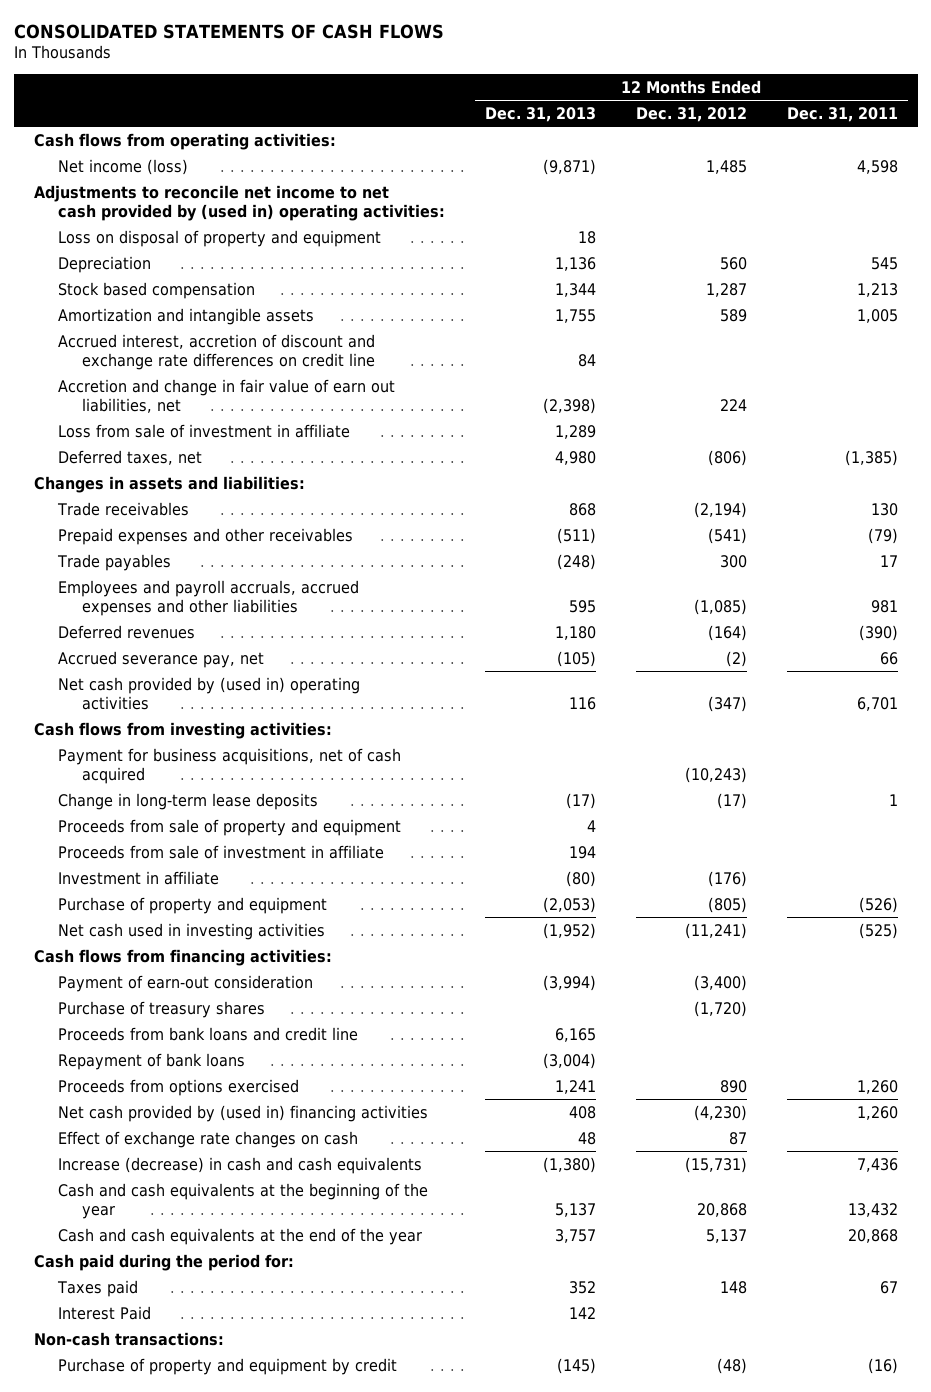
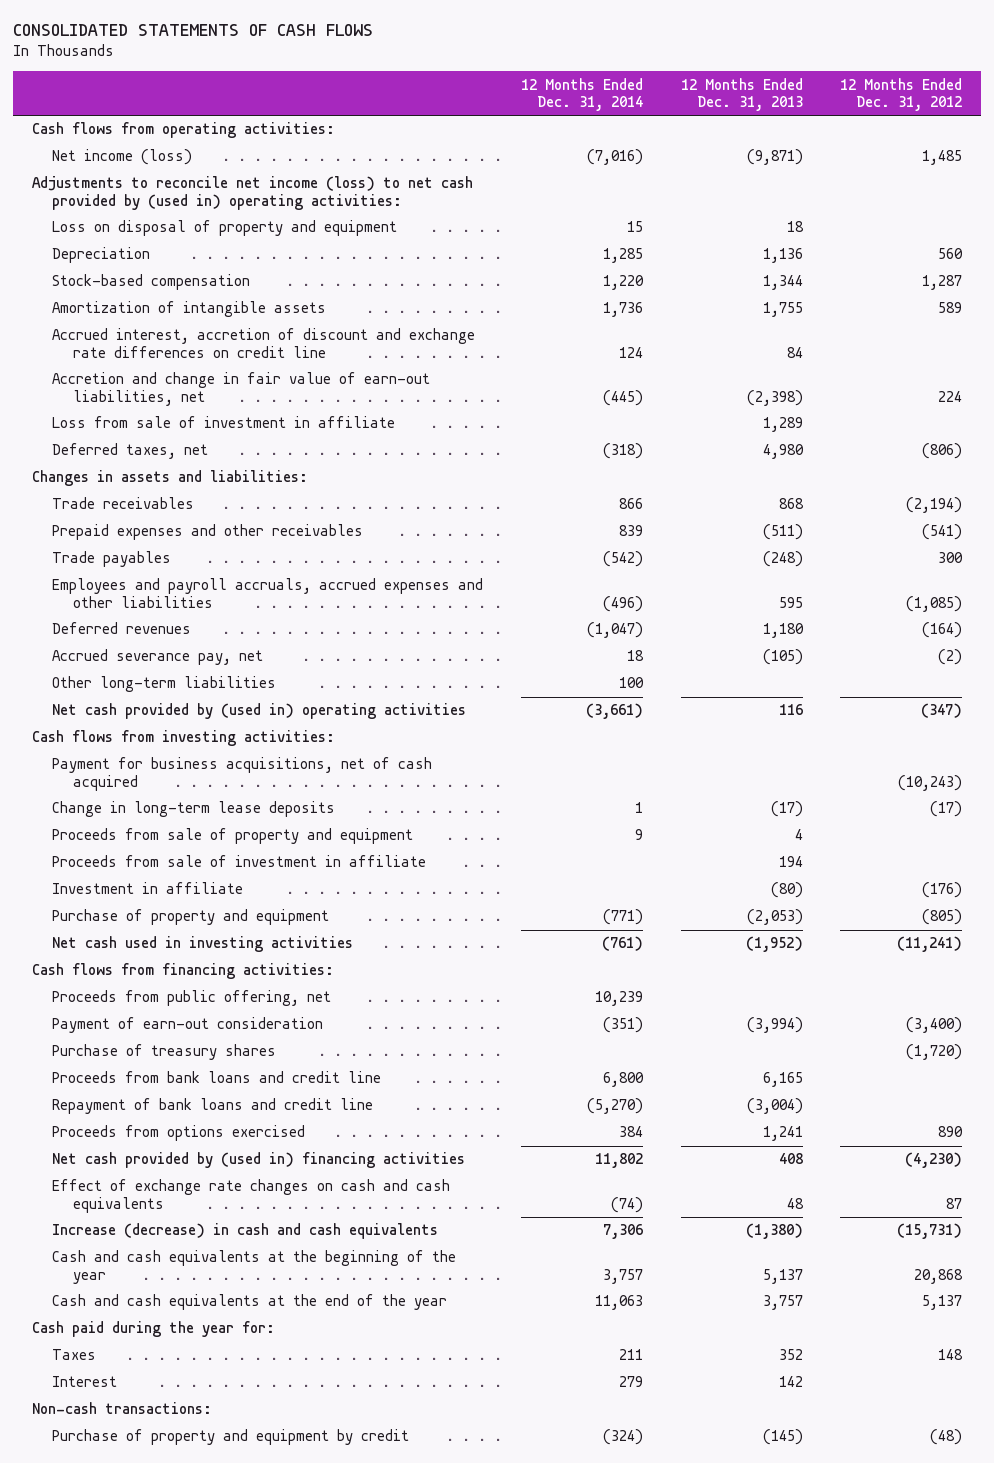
- | 12 Months Ended Dec. 31, 2013 | 12 Months Ended Dec. 31, 2012 | 12 Months Ended Dec. 31, 2011
+ | 12 Months Ended Dec. 31, 2014 | 12 Months Ended Dec. 31, 2013 | 12 Months Ended Dec. 31, 2012
- Adjustments to reconcile net income to net cash provided by (used in) operating activities:
+ Adjustments to reconcile net income (loss) to net cash provided by (used in) operating activities:
- Stock based compensation | 1,344 | 1,287 | 1,213
- Amortization and intangible assets | 1,755 | 589 | 1,005
+ Stock-based compensation | 1,220 | 1,344 | 1,287
+ Amortization of intangible assets | 1,736 | 1,755 | 589
- Accretion and change in fair value of earn out liabilities, net | (2,398) | 224 |
+ Accretion and change in fair value of earn-out liabilities, net | (445) | (2,398) | 224
+ Other long-term liabilities | 100 | |
+ Proceeds from public offering, net | 10,239 | |
- Repayment of bank loans | (3,004) | |
+ Repayment of bank loans and credit line | (5,270) | (3,004) |
- Effect of exchange rate changes on cash | 48 | 87 |
+ Effect of exchange rate changes on cash and cash equivalents | (74) | 48 | 87
- Cash paid during the period for:
- Taxes paid | 352 | 148 | 67
- Interest Paid | 142 | |
+ Cash paid during the year for:
+ Taxes | 211 | 352 | 148
+ Interest | 279 | 142 |

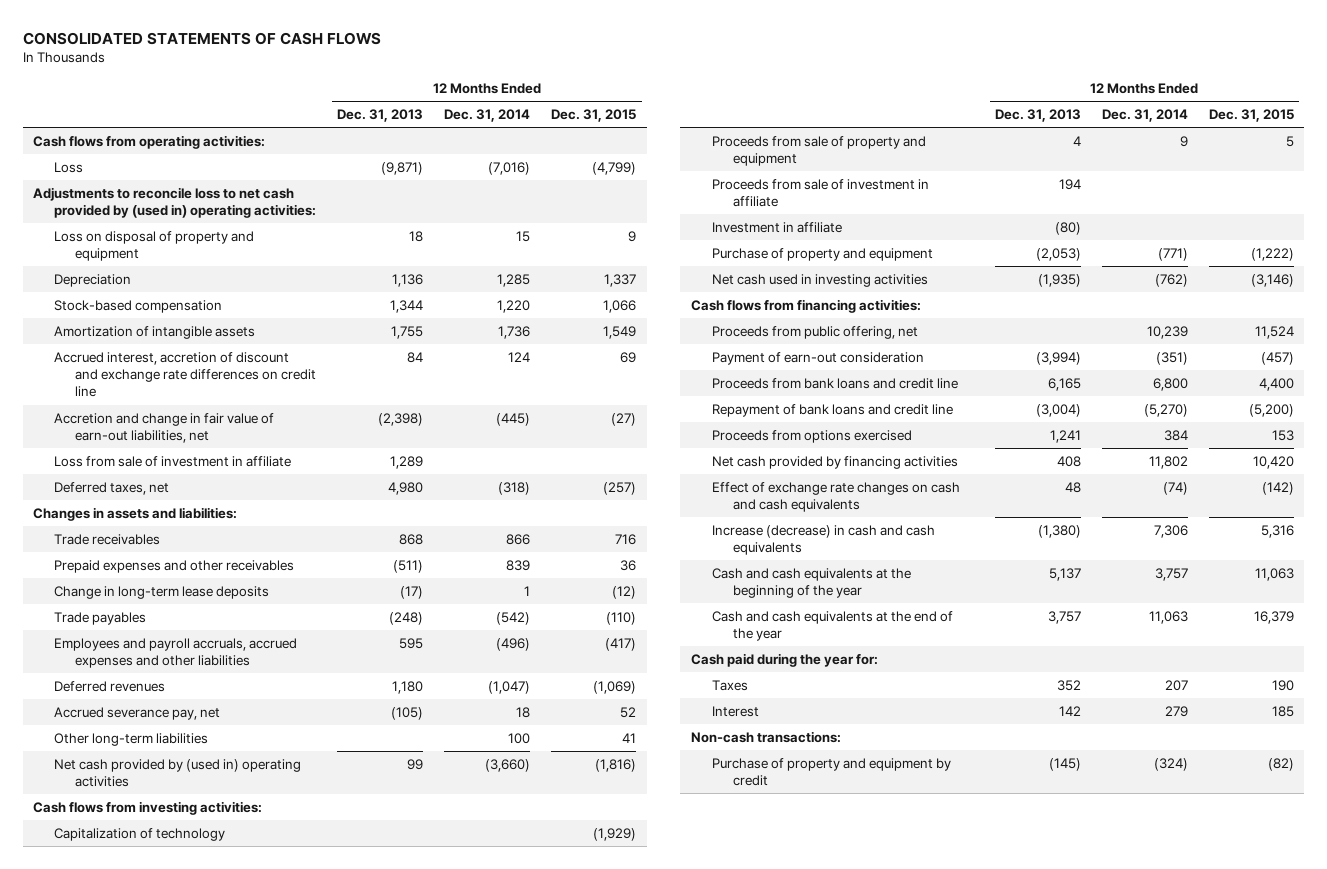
- | 12 Months Ended Dec. 31, 2014 | 12 Months Ended Dec. 31, 2013 | 12 Months Ended Dec. 31, 2012
+ | 12 Months Ended Dec. 31, 2013 | 12 Months Ended Dec. 31, 2014 | 12 Months Ended Dec. 31, 2015
- Net income (loss) | (7,016) | (9,871) | 1,485
- Adjustments to reconcile net income (loss) to net cash provided by (used in) operating activities:
+ Loss | (9,871) | (7,016) | (4,799)
+ Adjustments to reconcile loss to net cash provided by (used in) operating activities:
moved up: Change in long-term lease deposits | (17) | 1 | (12)
- Net cash provided by (used in) operating activities | (3,661) | 116 | (347)
+ Net cash provided by (used in) operating activities | 99 | (3,660) | (1,816)
- Payment for business acquisitions, net of cash acquired | | | (10,243)
+ Capitalization of technology | | | (1,929)
- Net cash used in investing activities | (761) | (1,952) | (11,241)
+ Net cash used in investing activities | (1,935) | (762) | (3,146)
- Purchase of treasury shares | | | (1,720)
- Net cash provided by (used in) financing activities | 11,802 | 408 | (4,230)
+ Net cash provided by financing activities | 408 | 11,802 | 10,420
- Taxes | 211 | 352 | 148
+ Taxes | 352 | 207 | 190

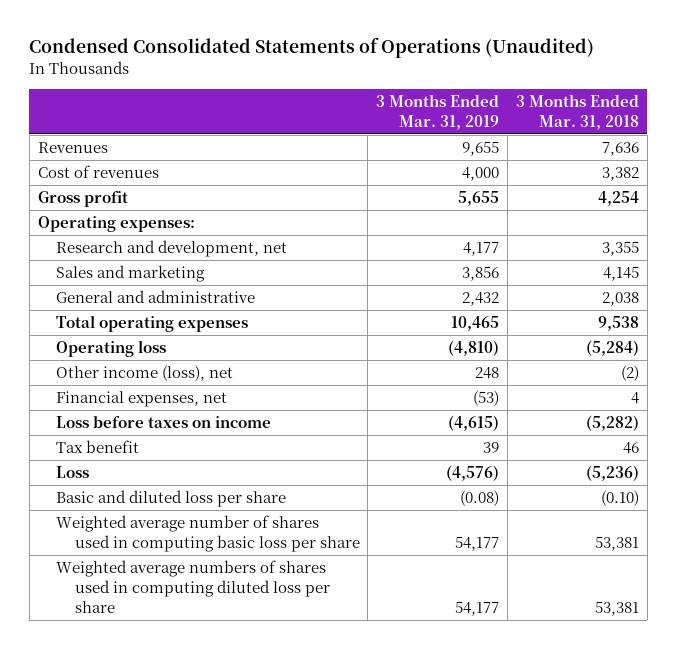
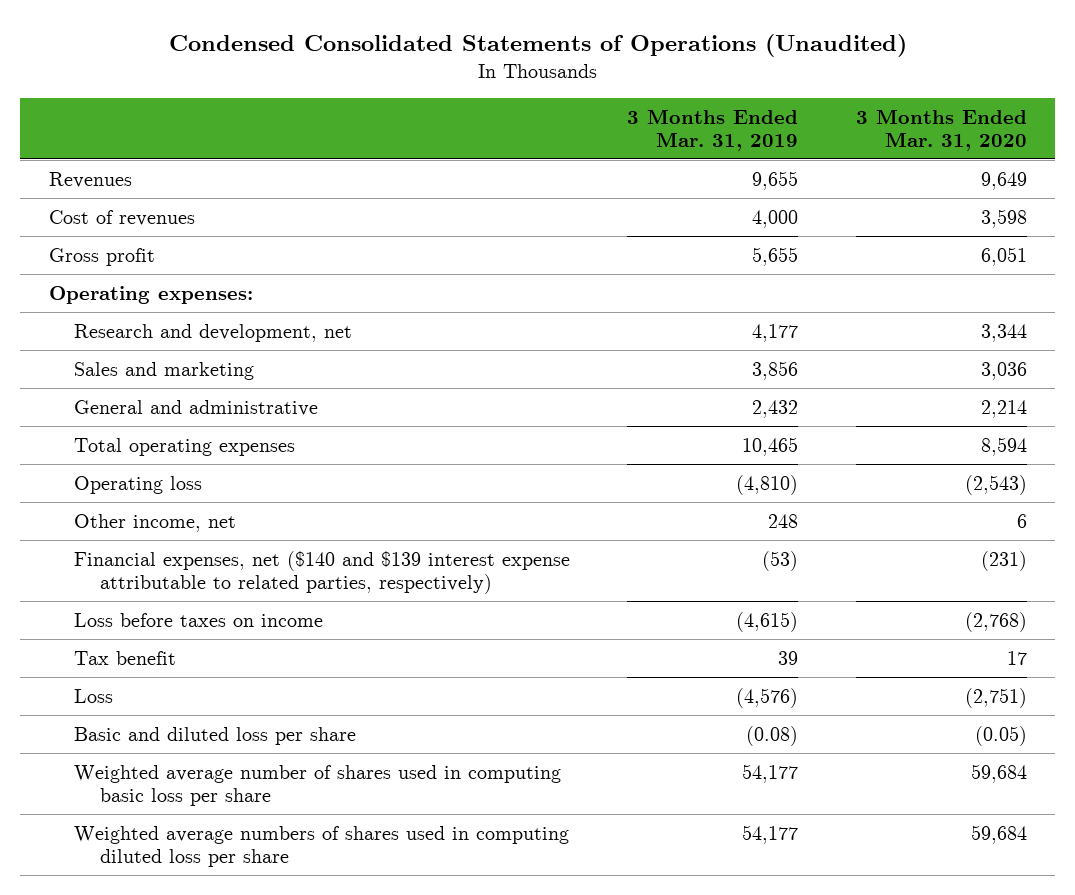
- | 3 Months Ended Mar. 31, 2019 | 3 Months Ended Mar. 31, 2018
+ | 3 Months Ended Mar. 31, 2019 | 3 Months Ended Mar. 31, 2020
- Other income (loss), net | 248 | (2)
- Financial expenses, net | (53) | 4
+ Other income, net | 248 | 6
+ Financial expenses, net ($140 and $139 interest expense attributable to related parties, respectively) | (53) | (231)

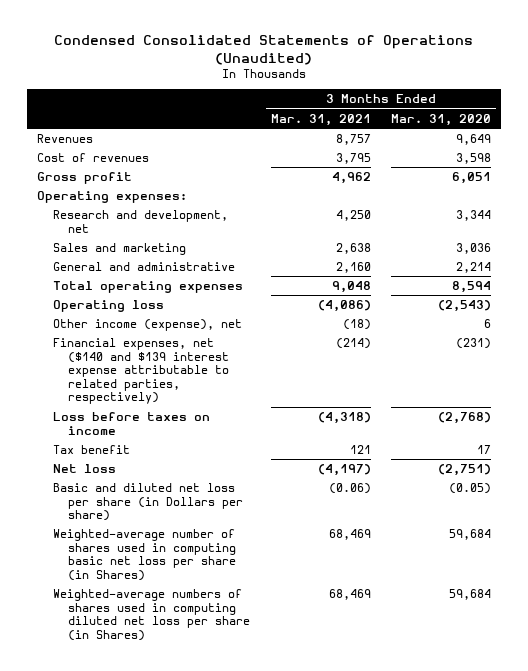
- | 3 Months Ended Mar. 31, 2019 | 3 Months Ended Mar. 31, 2020
+ | 3 Months Ended Mar. 31, 2021 | 3 Months Ended Mar. 31, 2020
- Other income, net | 248 | 6
+ Other income (expense), net | (18) | 6
- Loss | (4,576) | (2,751)
- Basic and diluted loss per share | (0.08) | (0.05)
- Weighted average number of shares used in computing basic loss per share | 54,177 | 59,684
- Weighted average numbers of shares used in computing diluted loss per share | 54,177 | 59,684
+ Net loss | (4,197) | (2,751)
+ Basic and diluted net loss per share (in Dollars per share) | (0.06) | (0.05)
+ Weighted-average number of shares used in computing basic net loss per share (in Shares) | 68,469 | 59,684
+ Weighted-average numbers of shares used in computing diluted net loss per share (in Shares) | 68,469 | 59,684

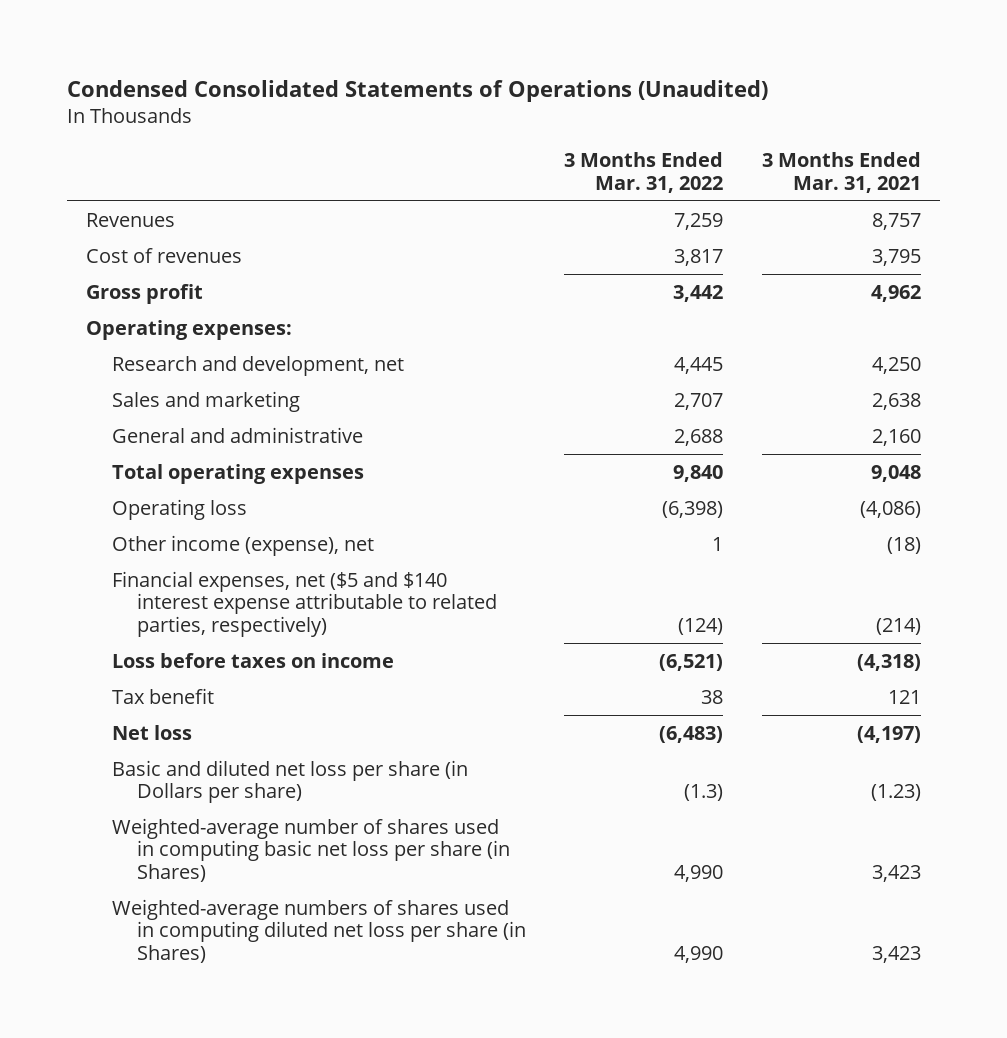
- | 3 Months Ended Mar. 31, 2021 | 3 Months Ended Mar. 31, 2020
+ | 3 Months Ended Mar. 31, 2022 | 3 Months Ended Mar. 31, 2021
- Financial expenses, net ($140 and $139 interest expense attributable to related parties, respectively) | (214) | (231)
+ Financial expenses, net ($5 and $140 interest expense attributable to related parties, respectively) | (124) | (214)
- Basic and diluted net loss per share (in Dollars per share) | (0.06) | (0.05)
- Weighted-average number of shares used in computing basic net loss per share (in Shares) | 68,469 | 59,684
- Weighted-average numbers of shares used in computing diluted net loss per share (in Shares) | 68,469 | 59,684
+ Basic and diluted net loss per share (in Dollars per share) | (1.3) | (1.23)
+ Weighted-average number of shares used in computing basic net loss per share (in Shares) | 4,990 | 3,423
+ Weighted-average numbers of shares used in computing diluted net loss per share (in Shares) | 4,990 | 3,423

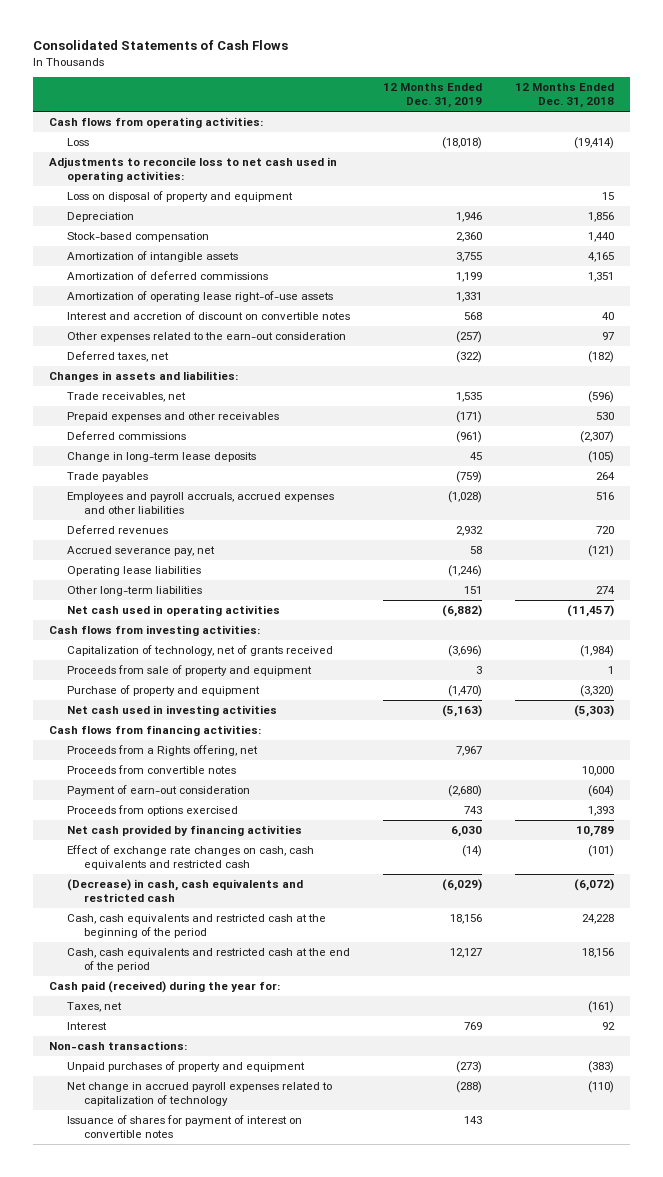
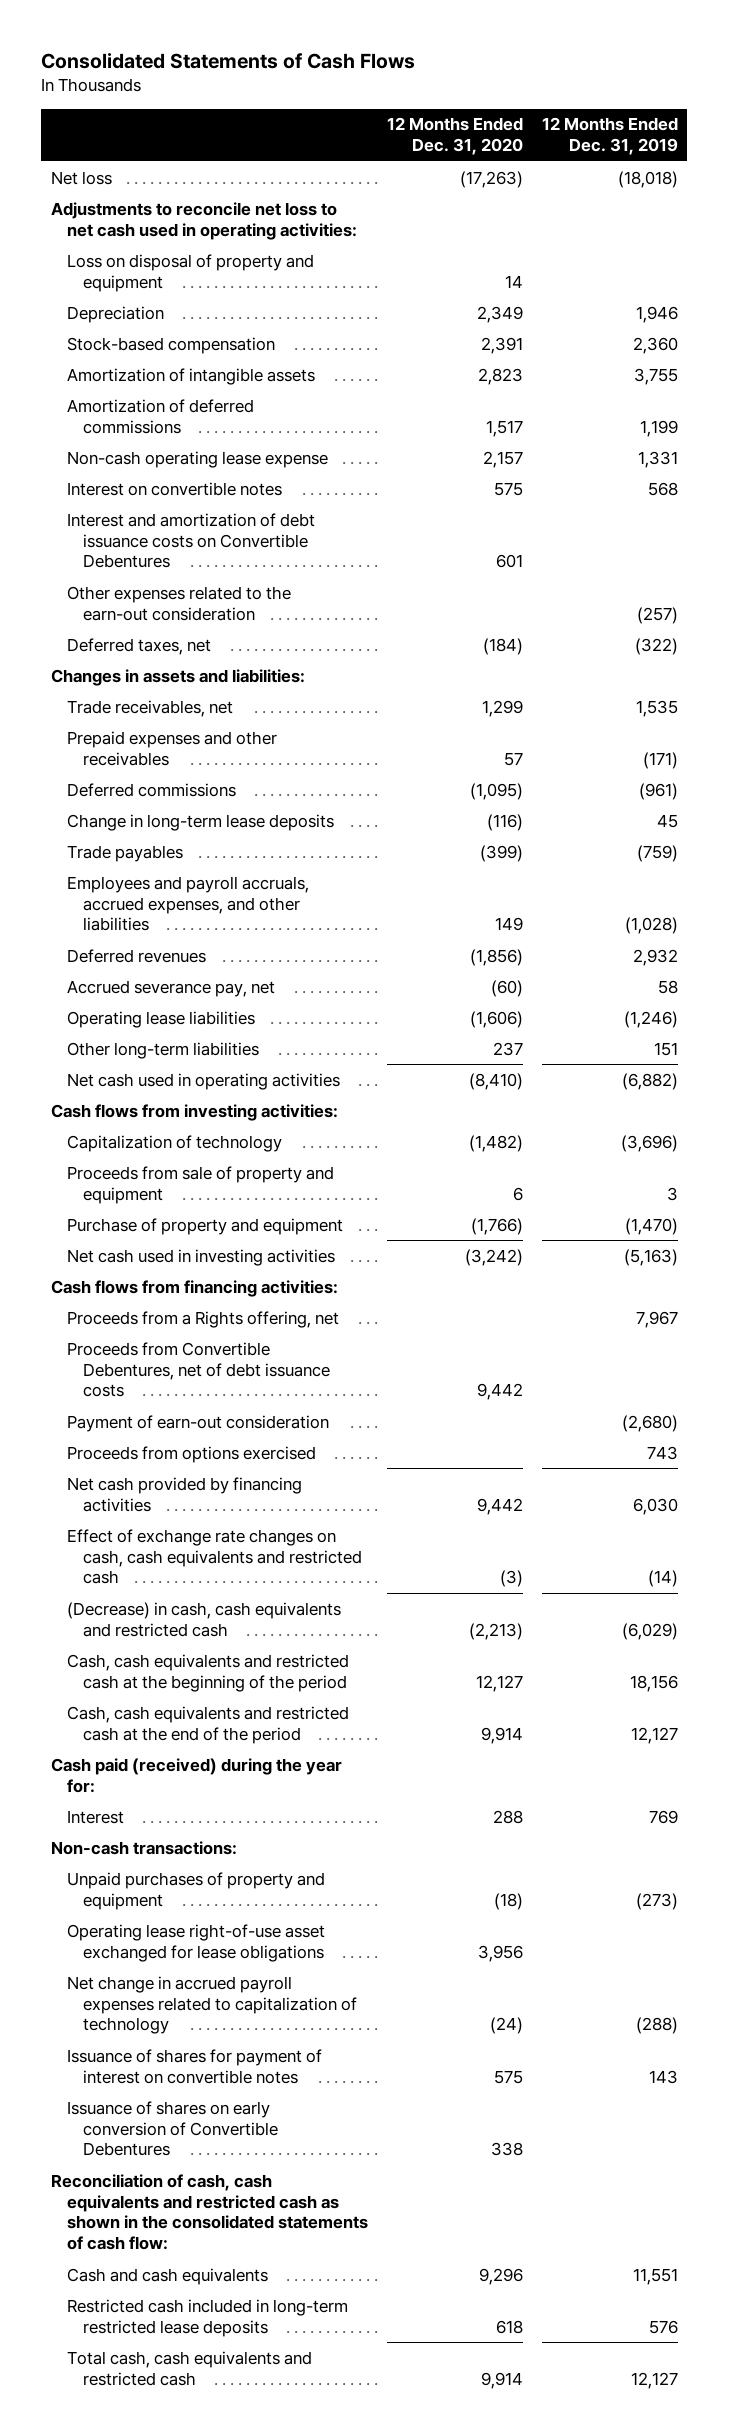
- | 12 Months Ended Dec. 31, 2019 | 12 Months Ended Dec. 31, 2018
+ | 12 Months Ended Dec. 31, 2020 | 12 Months Ended Dec. 31, 2019
- Cash flows from operating activities:
- Loss | (18,018) | (19,414)
- Adjustments to reconcile loss to net cash used in operating activities:
+ Net loss | (17,263) | (18,018)
+ Adjustments to reconcile net loss to net cash used in operating activities:
- Amortization of operating lease right-of-use assets | 1,331 |
- Interest and accretion of discount on convertible notes | 568 | 40
+ Non-cash operating lease expense | 2,157 | 1,331
+ Interest on convertible notes | 575 | 568
+ Interest and amortization of debt issuance costs on Convertible Debentures | 601 |
- Employees and payroll accruals, accrued expenses and other liabilities | (1,028) | 516
+ Employees and payroll accruals, accrued expenses, and other liabilities | 149 | (1,028)
- Capitalization of technology, net of grants received | (3,696) | (1,984)
+ Capitalization of technology | (1,482) | (3,696)
- Proceeds from convertible notes | | 10,000
+ Proceeds from Convertible Debentures, net of debt issuance costs | 9,442 |
- Taxes, net | | (161)
+ Operating lease right-of-use asset exchanged for lease obligations | 3,956 |
+ Issuance of shares on early conversion of Convertible Debentures | 338 |
+ Reconciliation of cash, cash equivalents and restricted cash as shown in the consolidated statements of cash flow:
+ Cash and cash equivalents | 9,296 | 11,551
+ Restricted cash included in long-term restricted lease deposits | 618 | 576
+ Total cash, cash equivalents and restricted cash | 9,914 | 12,127

